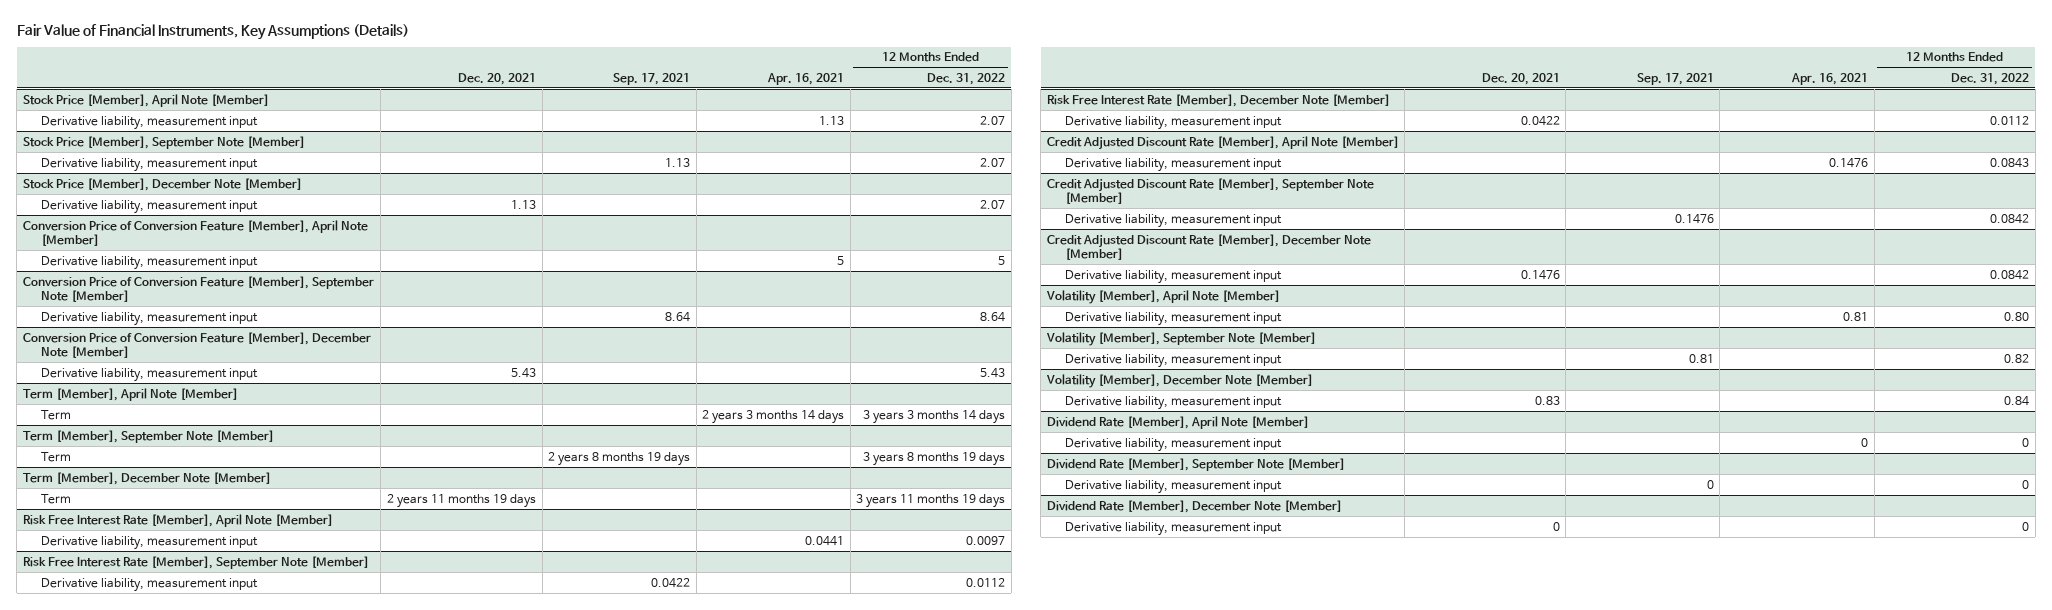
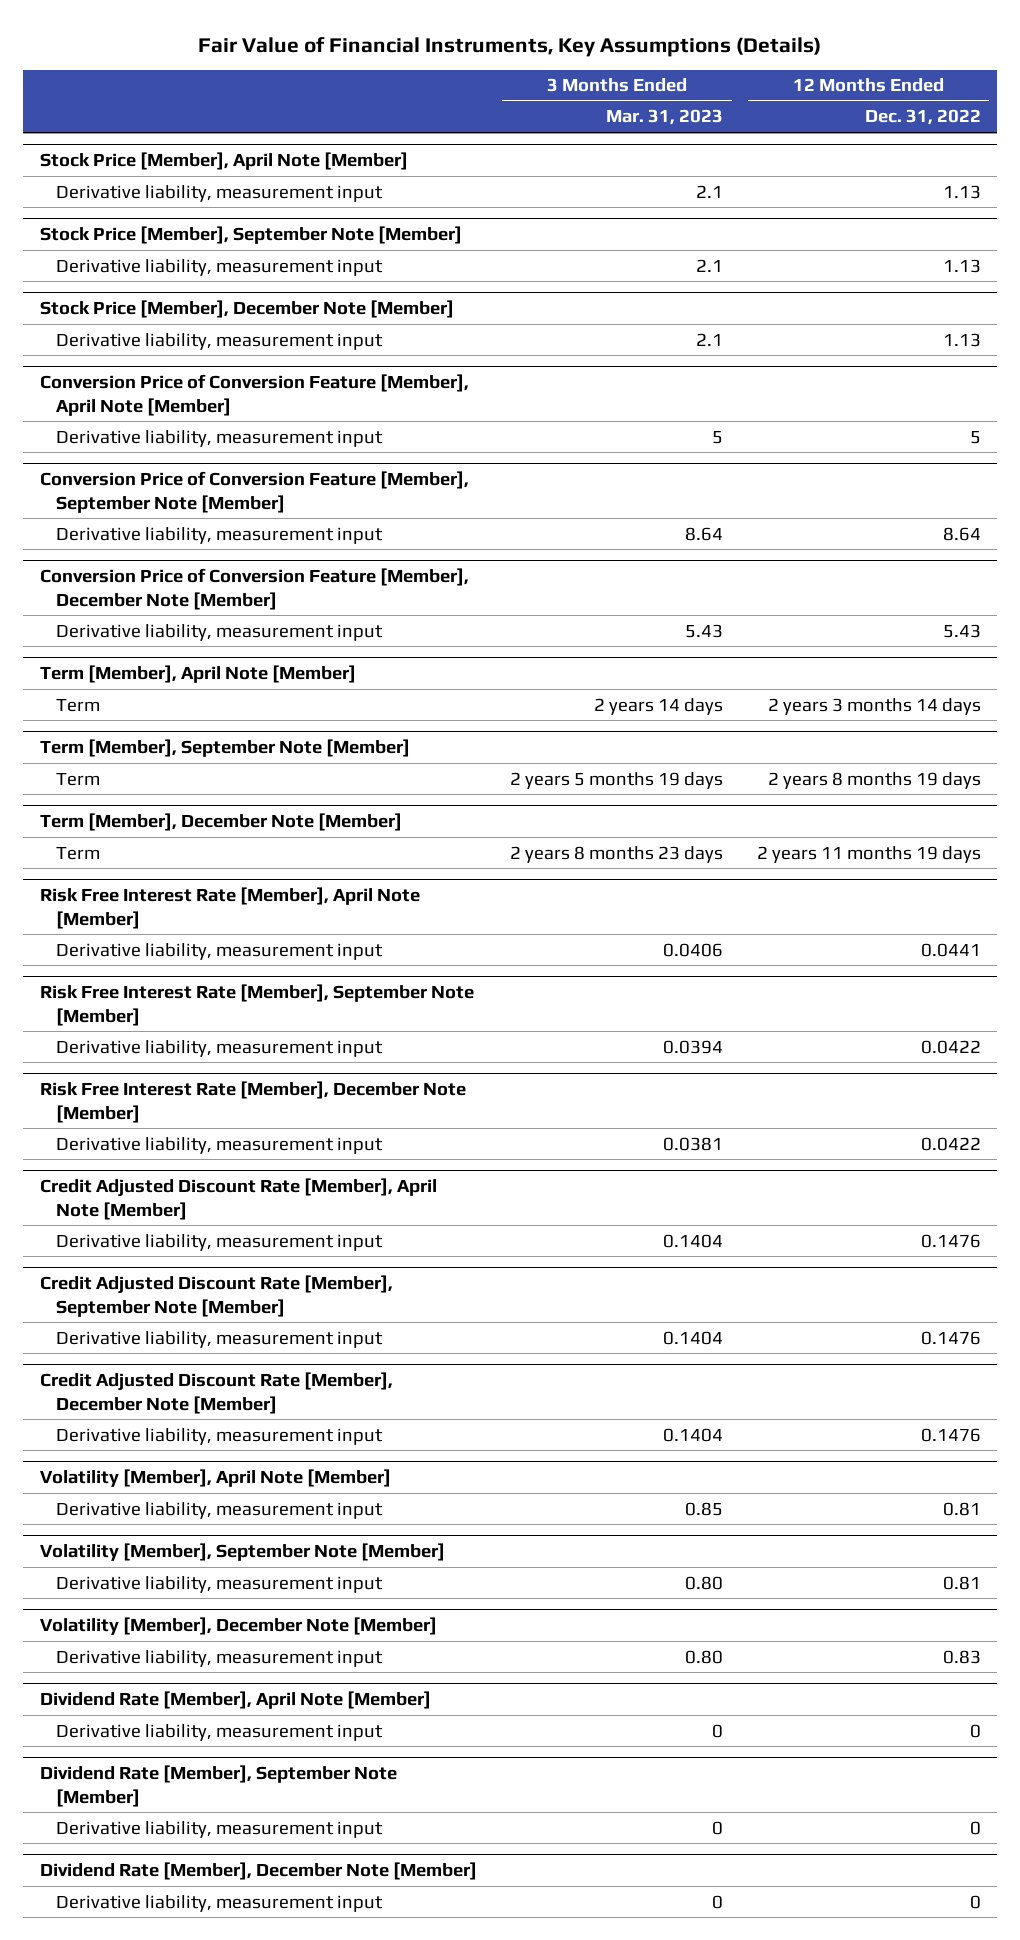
- | Dec. 20, 2021 | Sep. 17, 2021 | Apr. 16, 2021 | 12 Months Ended Dec. 31, 2022
+ | 3 Months Ended Mar. 31, 2023 | 12 Months Ended Dec. 31, 2022
@ Stock Price [Member], April Note [Member]
- Derivative liability, measurement input | | | 1.13 | 2.07
+ Derivative liability, measurement input | 2.1 | 1.13
@ Stock Price [Member], September Note [Member]
- Derivative liability, measurement input | | 1.13 | | 2.07
+ Derivative liability, measurement input | 2.1 | 1.13
@ Stock Price [Member], December Note [Member]
- Derivative liability, measurement input | 1.13 | | | 2.07
+ Derivative liability, measurement input | 2.1 | 1.13
@ Term [Member], April Note [Member]
- Term | | | 2 years 3 months 14 days | 3 years 3 months 14 days
+ Term | 2 years 14 days | 2 years 3 months 14 days
@ Term [Member], September Note [Member]
- Term | | 2 years 8 months 19 days | | 3 years 8 months 19 days
+ Term | 2 years 5 months 19 days | 2 years 8 months 19 days
@ Term [Member], December Note [Member]
- Term | 2 years 11 months 19 days | | | 3 years 11 months 19 days
+ Term | 2 years 8 months 23 days | 2 years 11 months 19 days
@ Risk Free Interest Rate [Member], April Note [Member]
- Derivative liability, measurement input | | | 0.0441 | 0.0097
+ Derivative liability, measurement input | 0.0406 | 0.0441
@ Risk Free Interest Rate [Member], September Note [Member]
- Derivative liability, measurement input | | 0.0422 | | 0.0112
+ Derivative liability, measurement input | 0.0394 | 0.0422
@ Risk Free Interest Rate [Member], December Note [Member]
- Derivative liability, measurement input | 0.0422 | | | 0.0112
+ Derivative liability, measurement input | 0.0381 | 0.0422
@ Credit Adjusted Discount Rate [Member], April Note [Member]
- Derivative liability, measurement input | | | 0.1476 | 0.0843
+ Derivative liability, measurement input | 0.1404 | 0.1476
@ Credit Adjusted Discount Rate [Member], September Note [Member]
- Derivative liability, measurement input | | 0.1476 | | 0.0842
+ Derivative liability, measurement input | 0.1404 | 0.1476
@ Credit Adjusted Discount Rate [Member], December Note [Member]
- Derivative liability, measurement input | 0.1476 | | | 0.0842
+ Derivative liability, measurement input | 0.1404 | 0.1476
@ Volatility [Member], April Note [Member]
- Derivative liability, measurement input | | | 0.81 | 0.80
+ Derivative liability, measurement input | 0.85 | 0.81
@ Volatility [Member], September Note [Member]
- Derivative liability, measurement input | | 0.81 | | 0.82
+ Derivative liability, measurement input | 0.80 | 0.81
@ Volatility [Member], December Note [Member]
- Derivative liability, measurement input | 0.83 | | | 0.84
+ Derivative liability, measurement input | 0.80 | 0.83

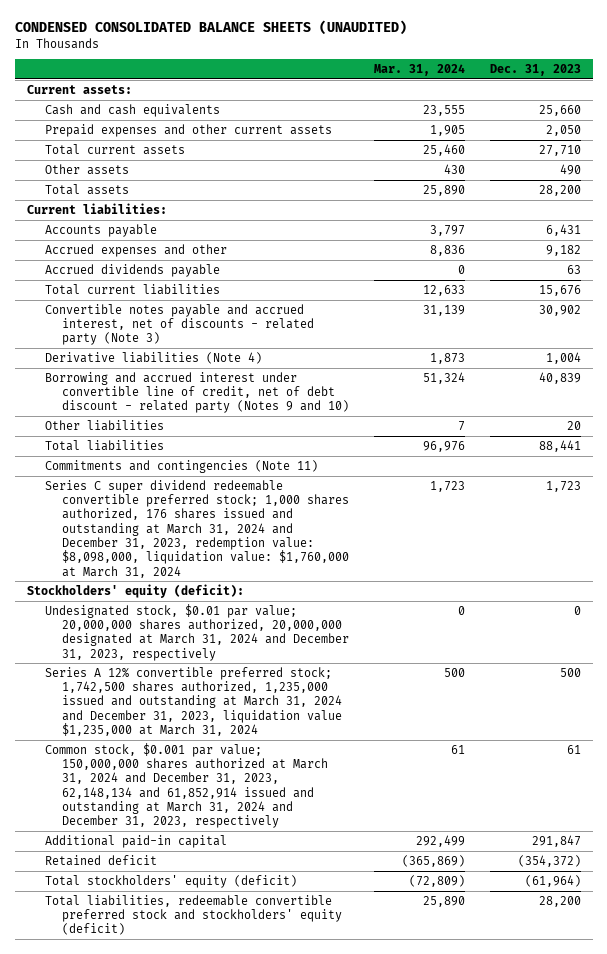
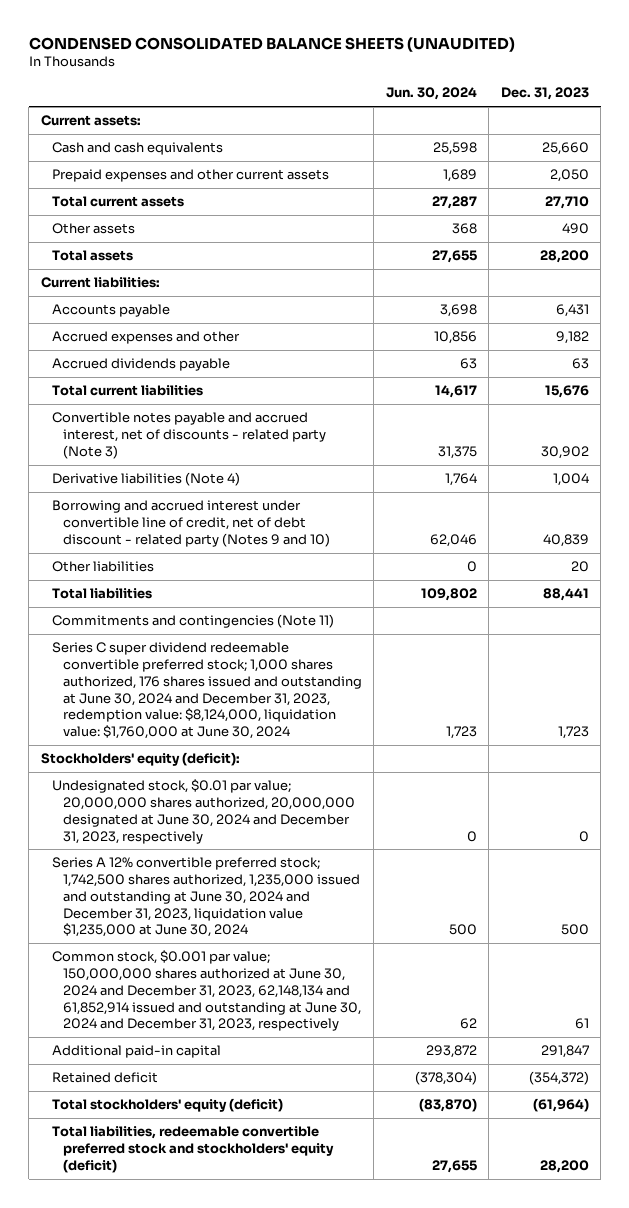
- | Mar. 31, 2024 | Dec. 31, 2023
+ | Jun. 30, 2024 | Dec. 31, 2023
- Series C super dividend redeemable convertible preferred stock; 1,000 shares authorized, 176 shares issued and outstanding at March 31, 2024 and December 31, 2023, redemption value: $8,098,000, liquidation value: $1,760,000 at March 31, 2024 | 1,723 | 1,723
+ Series C super dividend redeemable convertible preferred stock; 1,000 shares authorized, 176 shares issued and outstanding at June 30, 2024 and December 31, 2023, redemption value: $8,124,000, liquidation value: $1,760,000 at June 30, 2024 | 1,723 | 1,723
- Undesignated stock, $0.01 par value; 20,000,000 shares authorized, 20,000,000 designated at March 31, 2024 and December 31, 2023, respectively | 0 | 0
- Series A 12% convertible preferred stock; 1,742,500 shares authorized, 1,235,000 issued and outstanding at March 31, 2024 and December 31, 2023, liquidation value $1,235,000 at March 31, 2024 | 500 | 500
- Common stock, $0.001 par value; 150,000,000 shares authorized at March 31, 2024 and December 31, 2023, 62,148,134 and 61,852,914 issued and outstanding at March 31, 2024 and December 31, 2023, respectively | 61 | 61
+ Undesignated stock, $0.01 par value; 20,000,000 shares authorized, 20,000,000 designated at June 30, 2024 and December 31, 2023, respectively | 0 | 0
+ Series A 12% convertible preferred stock; 1,742,500 shares authorized, 1,235,000 issued and outstanding at June 30, 2024 and December 31, 2023, liquidation value $1,235,000 at June 30, 2024 | 500 | 500
+ Common stock, $0.001 par value; 150,000,000 shares authorized at June 30, 2024 and December 31, 2023, 62,148,134 and 61,852,914 issued and outstanding at June 30, 2024 and December 31, 2023, respectively | 62 | 61

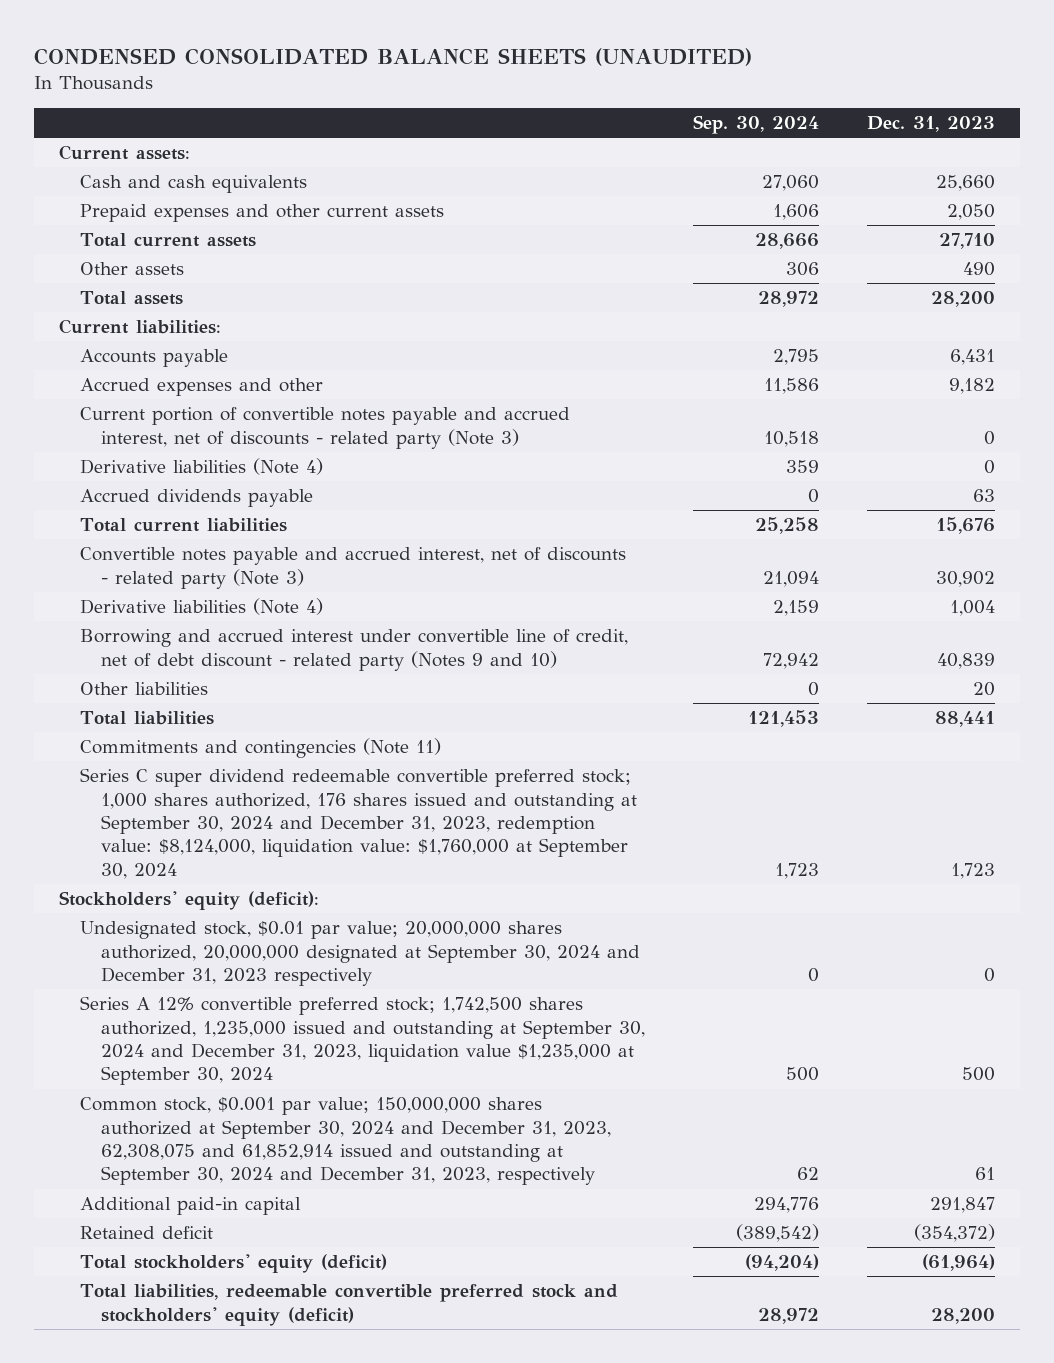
- | Jun. 30, 2024 | Dec. 31, 2023
+ | Sep. 30, 2024 | Dec. 31, 2023
+ Current portion of convertible notes payable and accrued interest, net of discounts - related party (Note 3) | 10,518 | 0
+ Derivative liabilities (Note 4) | 359 | 0
- Series C super dividend redeemable convertible preferred stock; 1,000 shares authorized, 176 shares issued and outstanding at June 30, 2024 and December 31, 2023, redemption value: $8,124,000, liquidation value: $1,760,000 at June 30, 2024 | 1,723 | 1,723
+ Series C super dividend redeemable convertible preferred stock; 1,000 shares authorized, 176 shares issued and outstanding at September 30, 2024 and December 31, 2023, redemption value: $8,124,000, liquidation value: $1,760,000 at September 30, 2024 | 1,723 | 1,723
- Undesignated stock, $0.01 par value; 20,000,000 shares authorized, 20,000,000 designated at June 30, 2024 and December 31, 2023, respectively | 0 | 0
- Series A 12% convertible preferred stock; 1,742,500 shares authorized, 1,235,000 issued and outstanding at June 30, 2024 and December 31, 2023, liquidation value $1,235,000 at June 30, 2024 | 500 | 500
- Common stock, $0.001 par value; 150,000,000 shares authorized at June 30, 2024 and December 31, 2023, 62,148,134 and 61,852,914 issued and outstanding at June 30, 2024 and December 31, 2023, respectively | 62 | 61
+ Undesignated stock, $0.01 par value; 20,000,000 shares authorized, 20,000,000 designated at September 30, 2024 and December 31, 2023 respectively | 0 | 0
+ Series A 12% convertible preferred stock; 1,742,500 shares authorized, 1,235,000 issued and outstanding at September 30, 2024 and December 31, 2023, liquidation value $1,235,000 at September 30, 2024 | 500 | 500
+ Common stock, $0.001 par value; 150,000,000 shares authorized at September 30, 2024 and December 31, 2023, 62,308,075 and 61,852,914 issued and outstanding at September 30, 2024 and December 31, 2023, respectively | 62 | 61

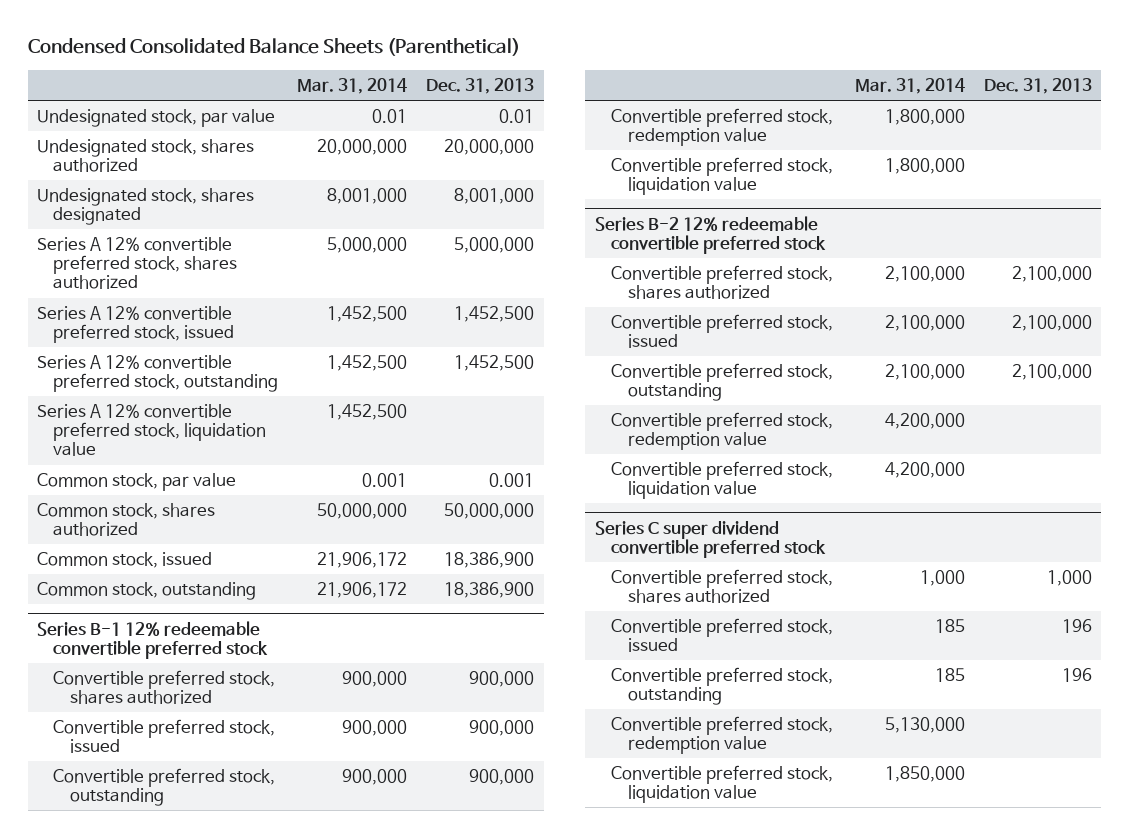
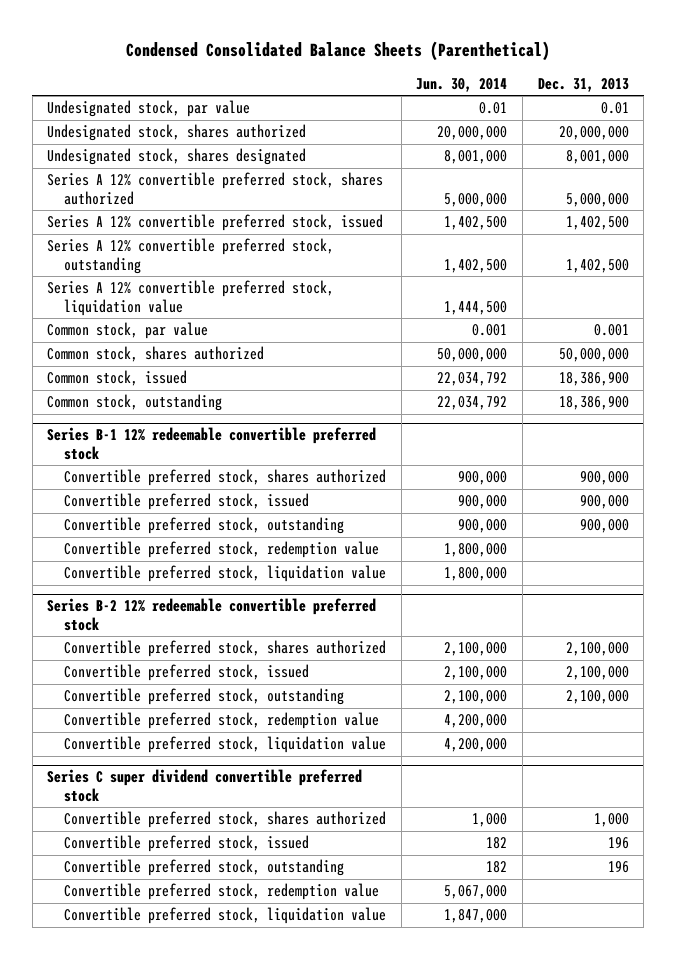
- | Mar. 31, 2014 | Dec. 31, 2013
+ | Jun. 30, 2014 | Dec. 31, 2013
- Series A 12% convertible preferred stock, issued | 1,452,500 | 1,452,500
- Series A 12% convertible preferred stock, outstanding | 1,452,500 | 1,452,500
+ Series A 12% convertible preferred stock, issued | 1,402,500 | 1,402,500
+ Series A 12% convertible preferred stock, outstanding | 1,402,500 | 1,402,500

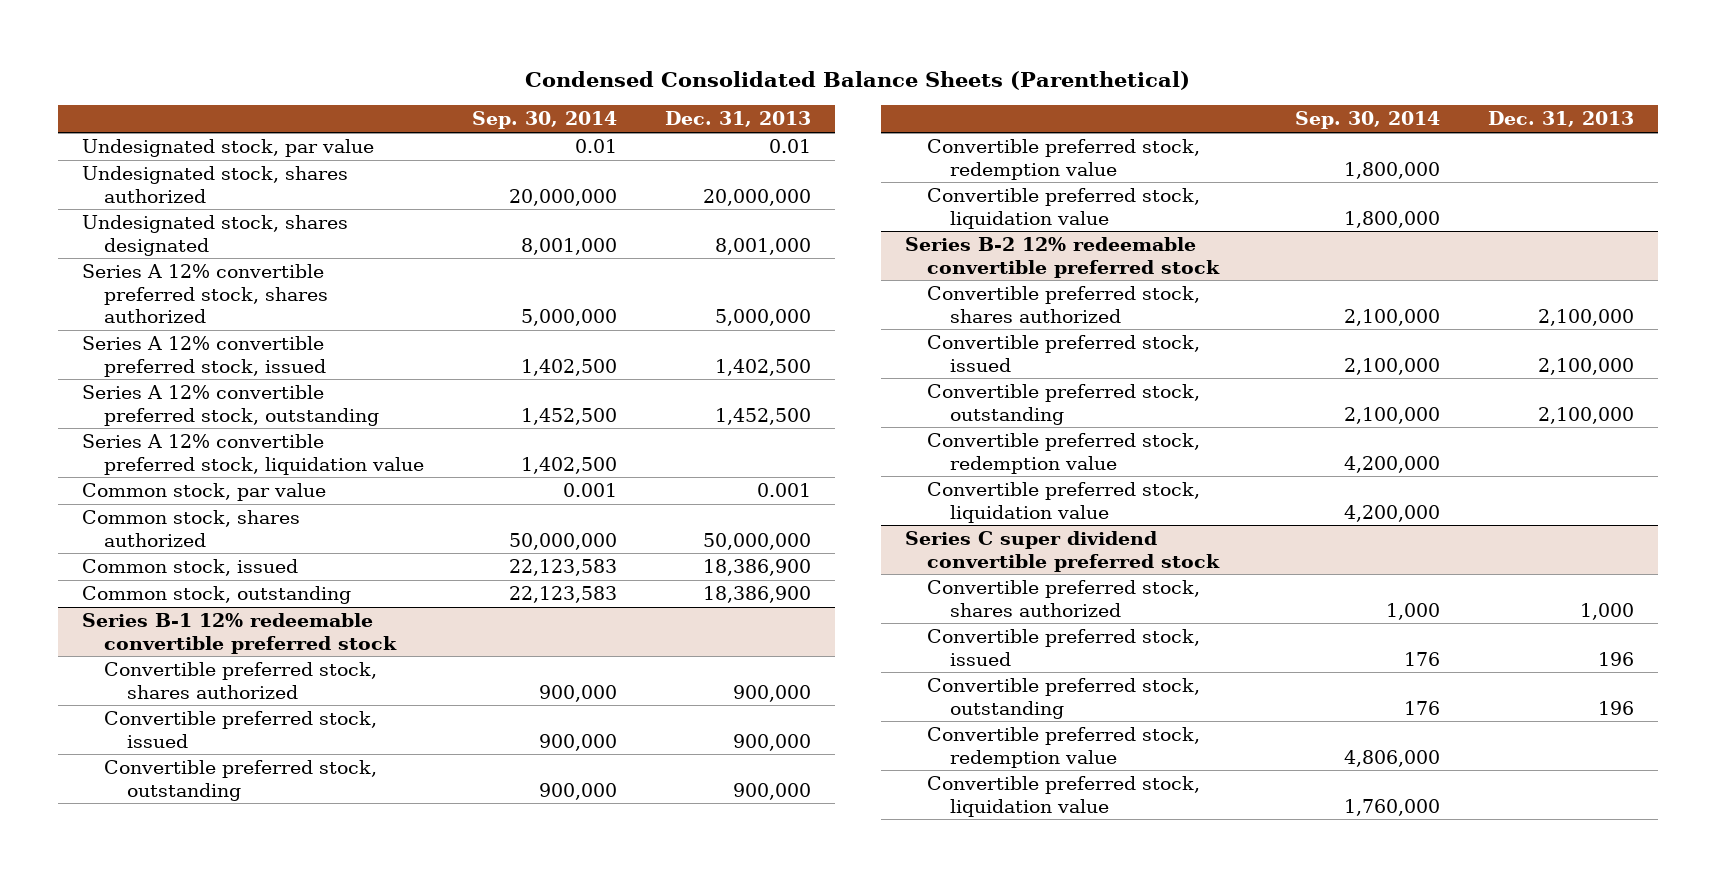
- | Jun. 30, 2014 | Dec. 31, 2013
+ | Sep. 30, 2014 | Dec. 31, 2013
- Series A 12% convertible preferred stock, outstanding | 1,402,500 | 1,402,500
+ Series A 12% convertible preferred stock, outstanding | 1,452,500 | 1,452,500

